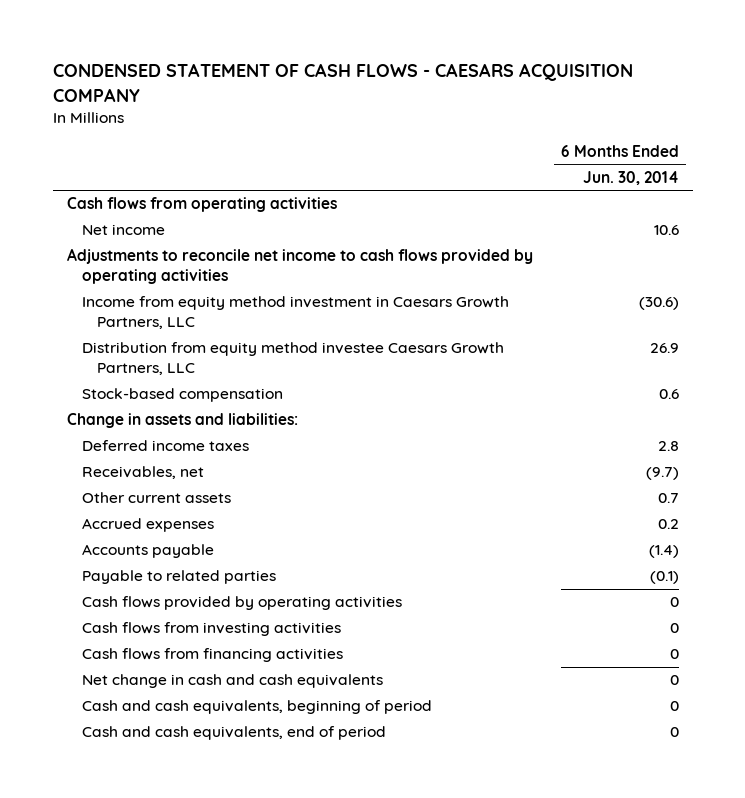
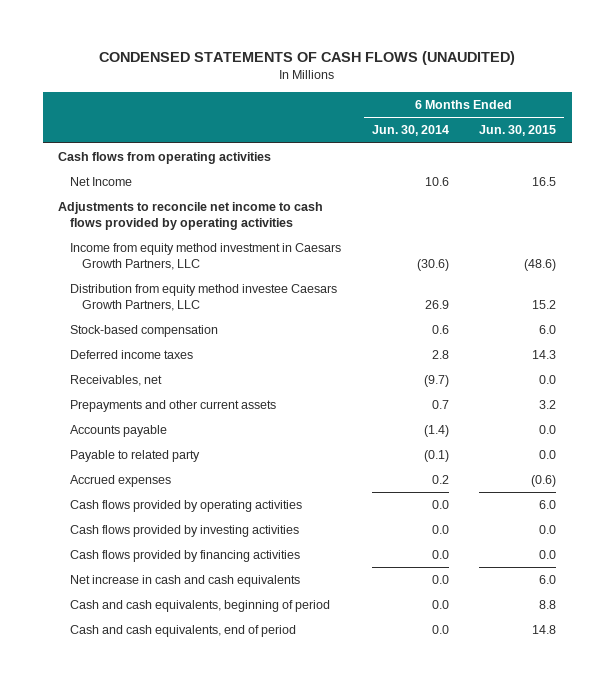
- CONDENSED STATEMENT OF CASH FLOWS - CAESARS ACQUISITION COMPANY
+ CONDENSED STATEMENTS OF CASH FLOWS (UNAUDITED)
- | 6 Months Ended Jun. 30, 2014
+ | 6 Months Ended Jun. 30, 2014 | 6 Months Ended Jun. 30, 2015
- Net income | 10.6
+ Net Income | 10.6 | 16.5
- Change in assets and liabilities:
- Other current assets | 0.7
+ Prepayments and other current assets | 0.7 | 3.2
- Payable to related parties | (0.1)
- Cash flows provided by operating activities | 0
- Cash flows from investing activities | 0
- Cash flows from financing activities | 0
- Net change in cash and cash equivalents | 0
- Cash and cash equivalents, beginning of period | 0
- Cash and cash equivalents, end of period | 0
+ Payable to related party | (0.1) | 0.0
moved down: Accrued expenses | 0.2 | (0.6)
+ Cash flows provided by operating activities | 0.0 | 6.0
+ Cash flows provided by investing activities | 0.0 | 0.0
+ Cash flows provided by financing activities | 0.0 | 0.0
+ Net increase in cash and cash equivalents | 0.0 | 6.0
+ Cash and cash equivalents, beginning of period | 0.0 | 8.8
+ Cash and cash equivalents, end of period | 0.0 | 14.8

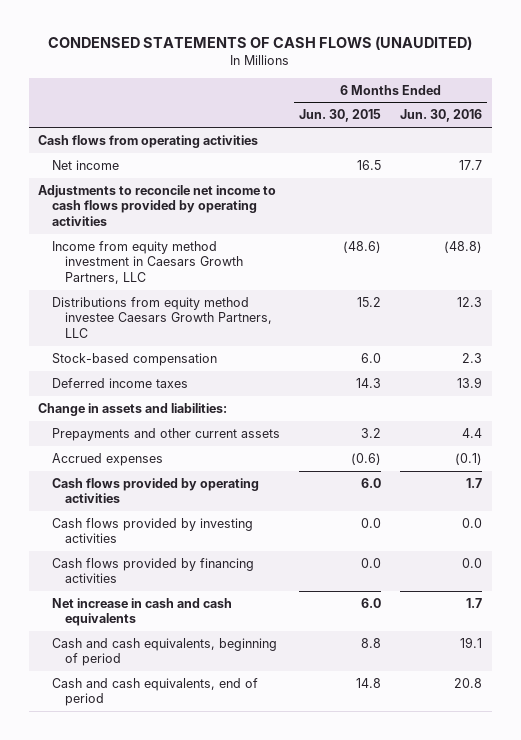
- | 6 Months Ended Jun. 30, 2014 | 6 Months Ended Jun. 30, 2015
+ | 6 Months Ended Jun. 30, 2015 | 6 Months Ended Jun. 30, 2016
- Net Income | 10.6 | 16.5
+ Net income | 16.5 | 17.7
- Distribution from equity method investee Caesars Growth Partners, LLC | 26.9 | 15.2
+ Distributions from equity method investee Caesars Growth Partners, LLC | 15.2 | 12.3
- Receivables, net | (9.7) | 0.0
+ Change in assets and liabilities:
- Accounts payable | (1.4) | 0.0
- Payable to related party | (0.1) | 0.0

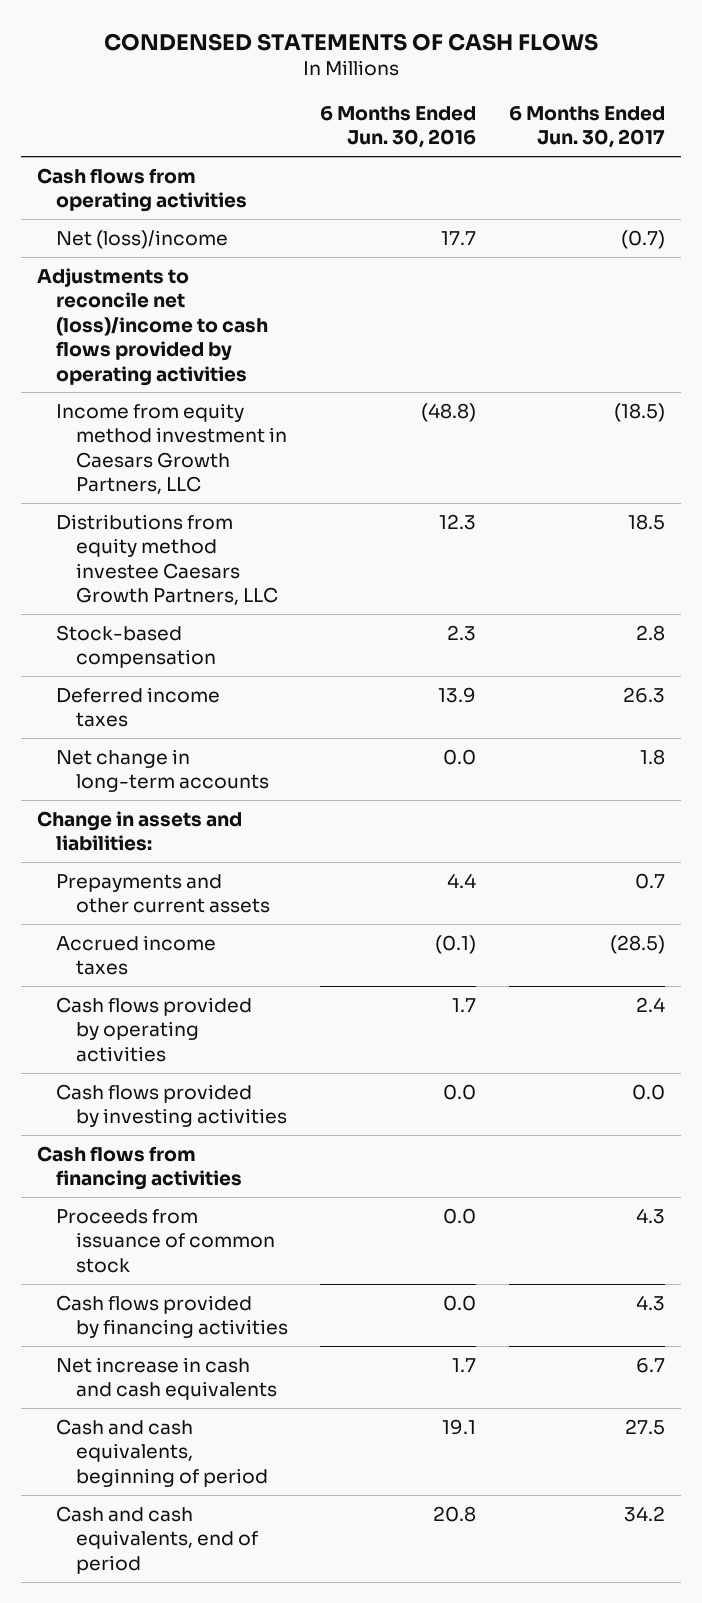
- CONDENSED STATEMENTS OF CASH FLOWS (UNAUDITED)
+ CONDENSED STATEMENTS OF CASH FLOWS
- | 6 Months Ended Jun. 30, 2015 | 6 Months Ended Jun. 30, 2016
+ | 6 Months Ended Jun. 30, 2016 | 6 Months Ended Jun. 30, 2017
- Net income | 16.5 | 17.7
- Adjustments to reconcile net income to cash flows provided by operating activities
+ Net (loss)/income | 17.7 | (0.7)
+ Adjustments to reconcile net (loss)/income to cash flows provided by operating activities
+ Net change in long-term accounts | 0.0 | 1.8
- Accrued expenses | (0.6) | (0.1)
+ Accrued income taxes | (0.1) | (28.5)
+ Cash flows from financing activities
+ Proceeds from issuance of common stock | 0.0 | 4.3

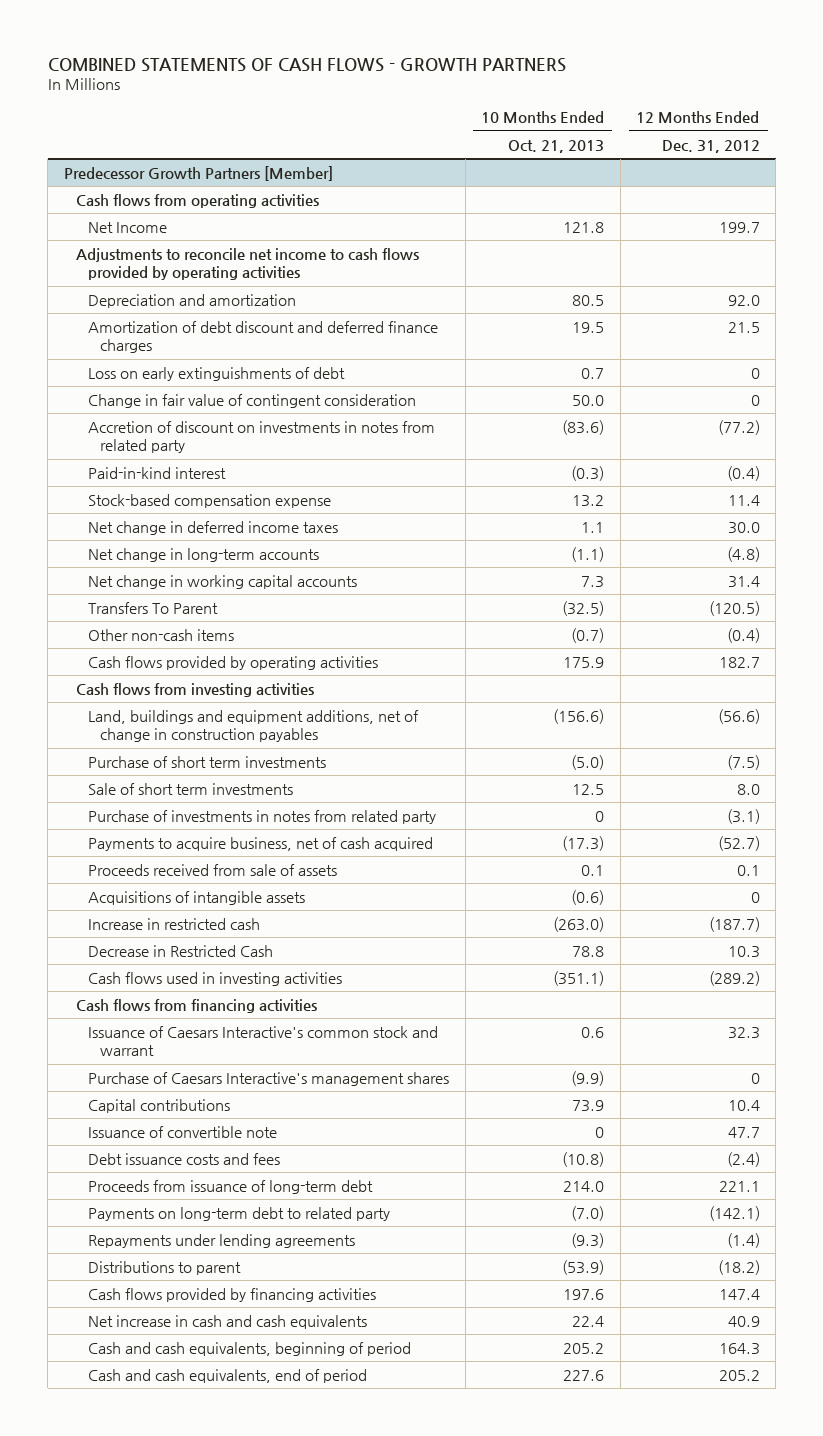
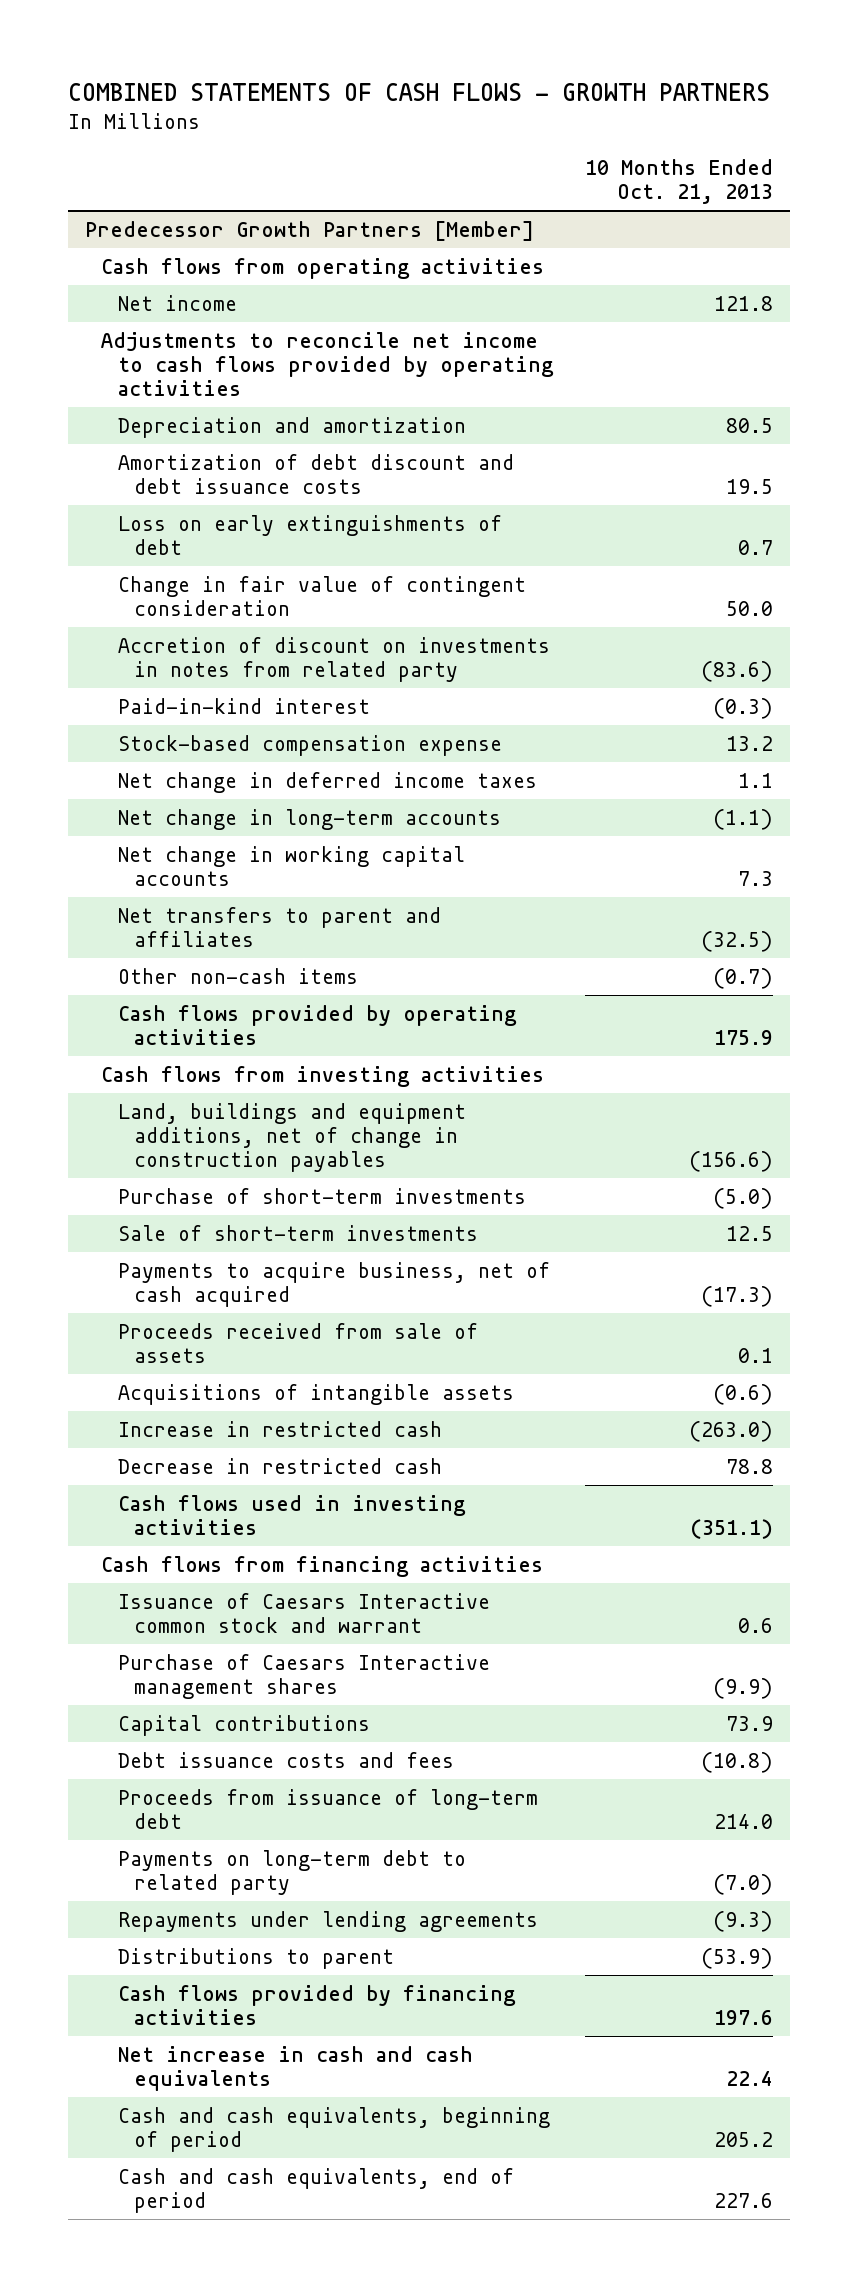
- | 10 Months Ended Oct. 21, 2013 | 12 Months Ended Dec. 31, 2012
+ | 10 Months Ended Oct. 21, 2013
@ Predecessor Growth Partners [Member]
- Net Income | 121.8 | 199.7
+ Net income | 121.8
- Amortization of debt discount and deferred finance charges | 19.5 | 21.5
+ Amortization of debt discount and debt issuance costs | 19.5
- Transfers To Parent | (32.5) | (120.5)
+ Net transfers to parent and affiliates | (32.5)
- Purchase of short term investments | (5.0) | (7.5)
- Sale of short term investments | 12.5 | 8.0
- Purchase of investments in notes from related party | 0 | (3.1)
+ Purchase of short-term investments | (5.0)
+ Sale of short-term investments | 12.5
- Decrease in Restricted Cash | 78.8 | 10.3
+ Decrease in restricted cash | 78.8
- Issuance of Caesars Interactive's common stock and warrant | 0.6 | 32.3
- Purchase of Caesars Interactive's management shares | (9.9) | 0
+ Issuance of Caesars Interactive common stock and warrant | 0.6
+ Purchase of Caesars Interactive management shares | (9.9)
- Issuance of convertible note | 0 | 47.7

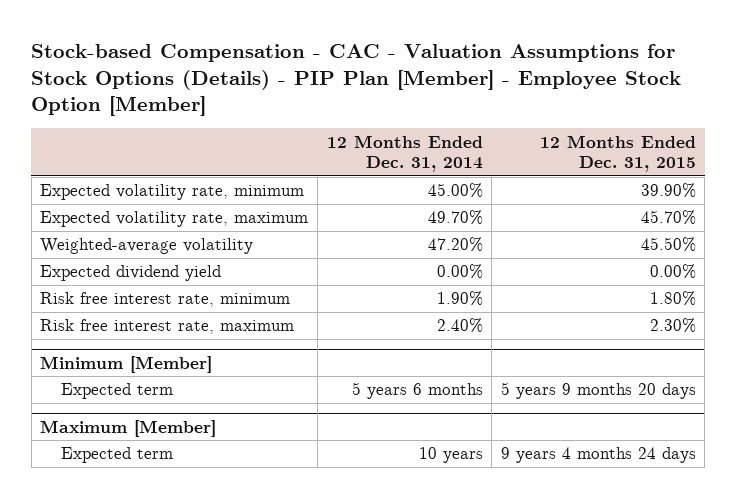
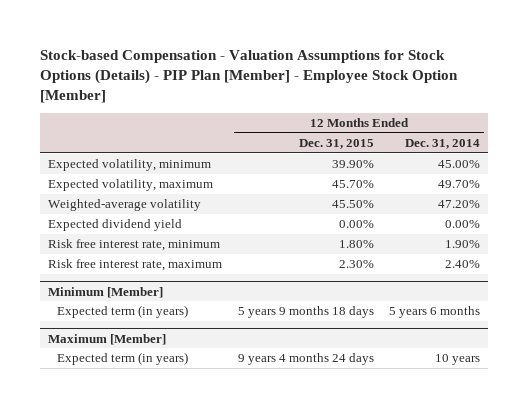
- Stock-based Compensation - CAC - Valuation Assumptions for Stock Options (Details) - PIP Plan [Member] - Employee Stock Option [Member]
+ Stock-based Compensation - Valuation Assumptions for Stock Options (Details) - PIP Plan [Member] - Employee Stock Option [Member]
- | 12 Months Ended Dec. 31, 2014 | 12 Months Ended Dec. 31, 2015
+ | 12 Months Ended Dec. 31, 2015 | 12 Months Ended Dec. 31, 2014
- Expected volatility rate, minimum | 45.00% | 39.90%
- Expected volatility rate, maximum | 49.70% | 45.70%
+ Expected volatility, minimum | 39.90% | 45.00%
+ Expected volatility, maximum | 45.70% | 49.70%
@ Minimum [Member]
- Expected term | 5 years 6 months | 5 years 9 months 20 days
+ Expected term (in years) | 5 years 9 months 18 days | 5 years 6 months
@ Maximum [Member]
- Expected term | 10 years | 9 years 4 months 24 days
+ Expected term (in years) | 9 years 4 months 24 days | 10 years

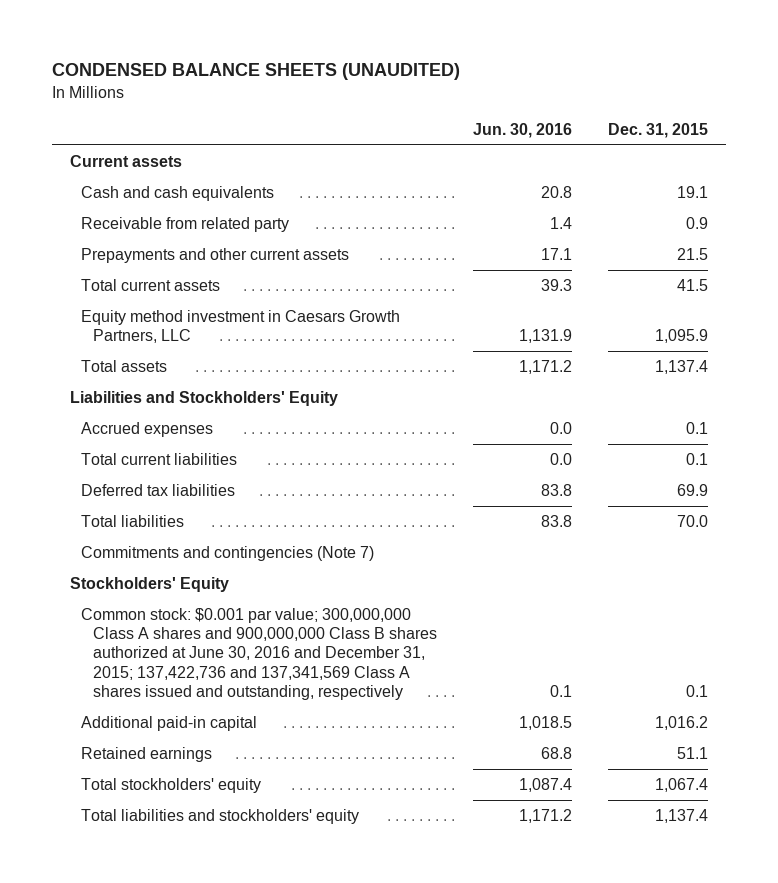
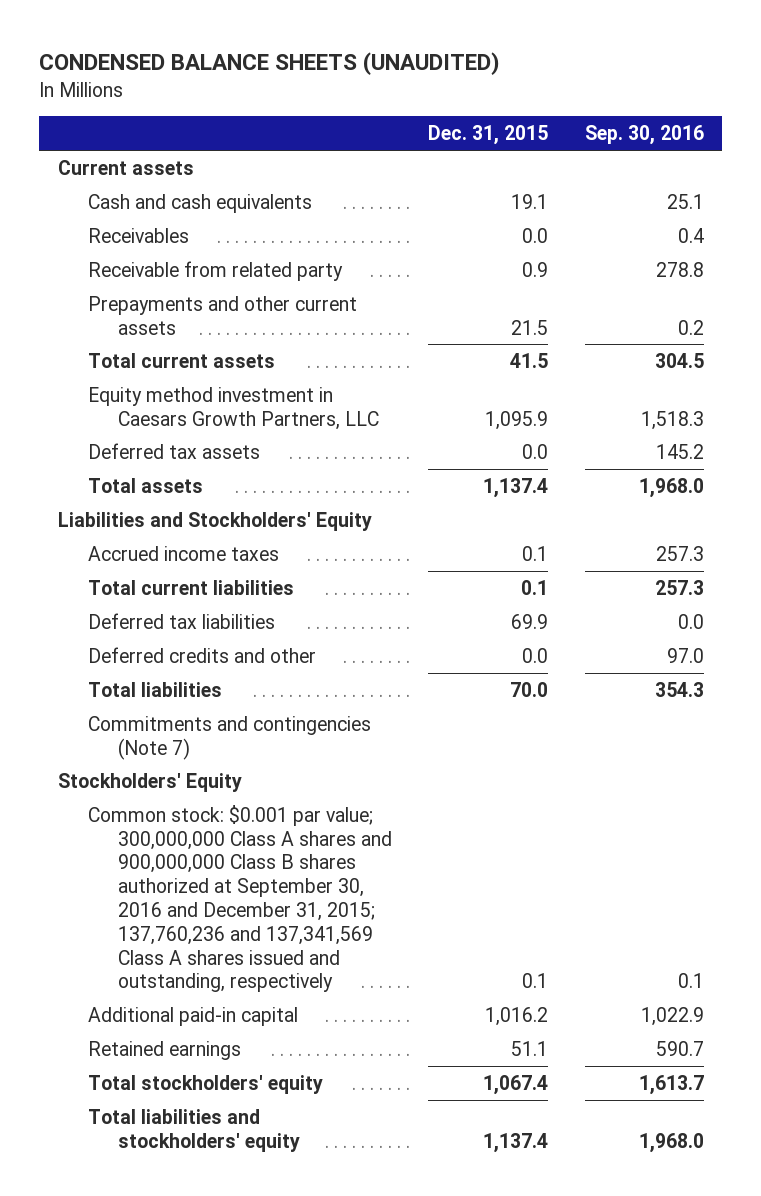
- | Jun. 30, 2016 | Dec. 31, 2015
+ | Dec. 31, 2015 | Sep. 30, 2016
+ Receivables | 0.0 | 0.4
+ Deferred tax assets | 0.0 | 145.2
- Accrued expenses | 0.0 | 0.1
+ Accrued income taxes | 0.1 | 257.3
+ Deferred credits and other | 0.0 | 97.0
- Common stock: $0.001 par value; 300,000,000 Class A shares and 900,000,000 Class B shares authorized at June 30, 2016 and December 31, 2015; 137,422,736 and 137,341,569 Class A shares issued and outstanding, respectively | 0.1 | 0.1
+ Common stock: $0.001 par value; 300,000,000 Class A shares and 900,000,000 Class B shares authorized at September 30, 2016 and December 31, 2015; 137,760,236 and 137,341,569 Class A shares issued and outstanding, respectively | 0.1 | 0.1

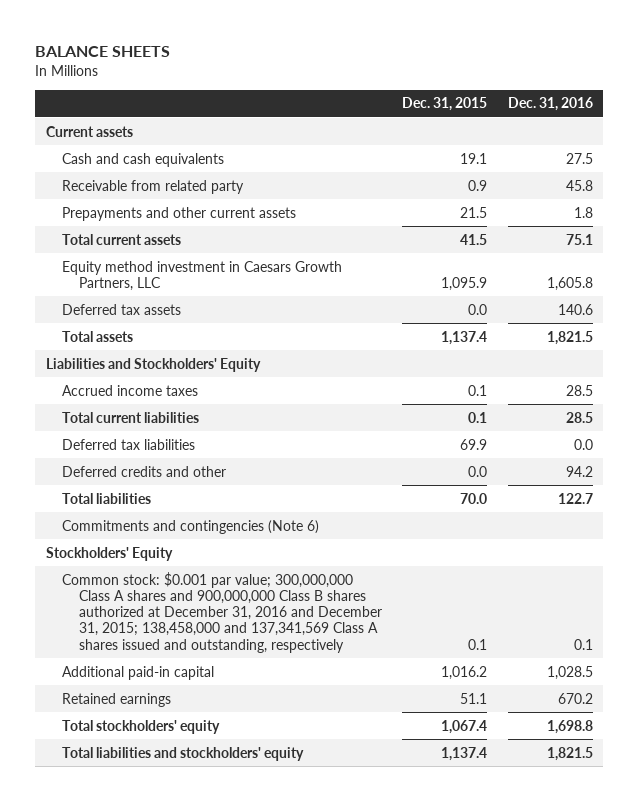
- CONDENSED BALANCE SHEETS (UNAUDITED)
+ BALANCE SHEETS
- | Dec. 31, 2015 | Sep. 30, 2016
+ | Dec. 31, 2015 | Dec. 31, 2016
- Receivables | 0.0 | 0.4
- Commitments and contingencies (Note 7)
+ Commitments and contingencies (Note 6)
- Common stock: $0.001 par value; 300,000,000 Class A shares and 900,000,000 Class B shares authorized at September 30, 2016 and December 31, 2015; 137,760,236 and 137,341,569 Class A shares issued and outstanding, respectively | 0.1 | 0.1
+ Common stock: $0.001 par value; 300,000,000 Class A shares and 900,000,000 Class B shares authorized at December 31, 2016 and December 31, 2015; 138,458,000 and 137,341,569 Class A shares issued and outstanding, respectively | 0.1 | 0.1

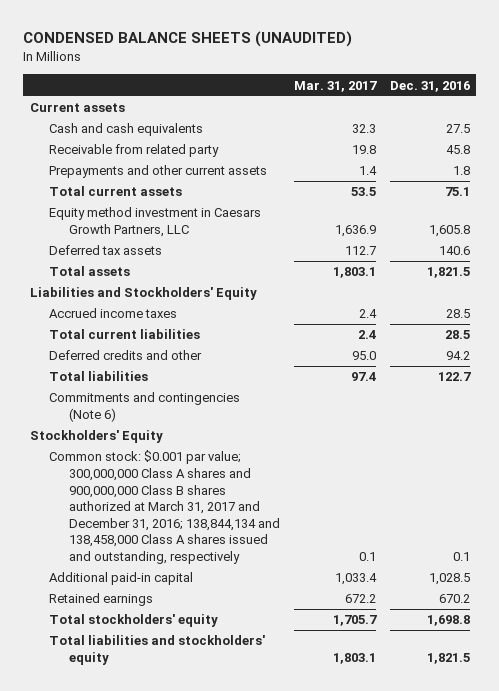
- BALANCE SHEETS
+ CONDENSED BALANCE SHEETS (UNAUDITED)
- | Dec. 31, 2015 | Dec. 31, 2016
+ | Mar. 31, 2017 | Dec. 31, 2016
- Deferred tax liabilities | 69.9 | 0.0
- Common stock: $0.001 par value; 300,000,000 Class A shares and 900,000,000 Class B shares authorized at December 31, 2016 and December 31, 2015; 138,458,000 and 137,341,569 Class A shares issued and outstanding, respectively | 0.1 | 0.1
+ Common stock: $0.001 par value; 300,000,000 Class A shares and 900,000,000 Class B shares authorized at March 31, 2017 and December 31, 2016; 138,844,134 and 138,458,000 Class A shares issued and outstanding, respectively | 0.1 | 0.1

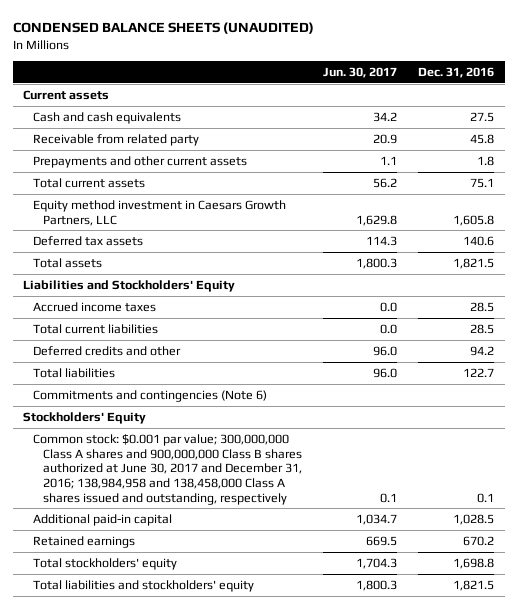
- | Mar. 31, 2017 | Dec. 31, 2016
+ | Jun. 30, 2017 | Dec. 31, 2016
- Common stock: $0.001 par value; 300,000,000 Class A shares and 900,000,000 Class B shares authorized at March 31, 2017 and December 31, 2016; 138,844,134 and 138,458,000 Class A shares issued and outstanding, respectively | 0.1 | 0.1
+ Common stock: $0.001 par value; 300,000,000 Class A shares and 900,000,000 Class B shares authorized at June 30, 2017 and December 31, 2016; 138,984,958 and 138,458,000 Class A shares issued and outstanding, respectively | 0.1 | 0.1

